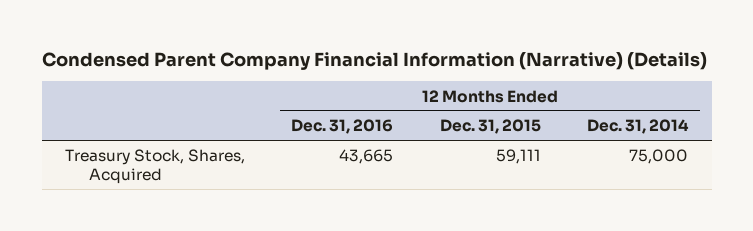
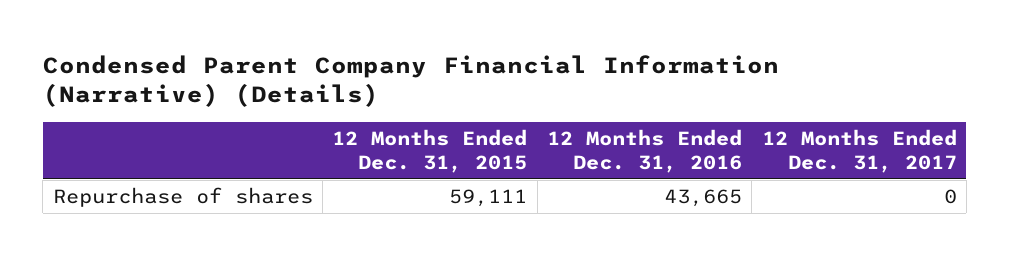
- | 12 Months Ended Dec. 31, 2016 | 12 Months Ended Dec. 31, 2015 | 12 Months Ended Dec. 31, 2014
+ | 12 Months Ended Dec. 31, 2015 | 12 Months Ended Dec. 31, 2016 | 12 Months Ended Dec. 31, 2017
- Treasury Stock, Shares, Acquired | 43,665 | 59,111 | 75,000
+ Repurchase of shares | 59,111 | 43,665 | 0

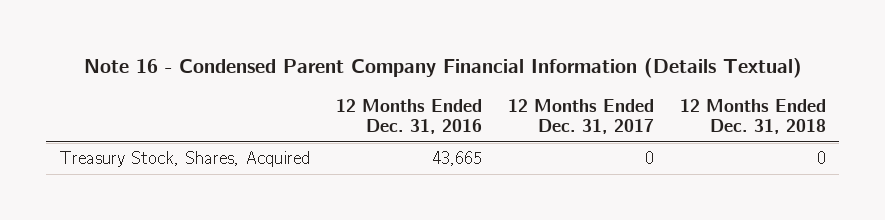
- Condensed Parent Company Financial Information (Narrative) (Details)
+ Note 16 - Condensed Parent Company Financial Information (Details Textual)
- | 12 Months Ended Dec. 31, 2015 | 12 Months Ended Dec. 31, 2016 | 12 Months Ended Dec. 31, 2017
+ | 12 Months Ended Dec. 31, 2016 | 12 Months Ended Dec. 31, 2017 | 12 Months Ended Dec. 31, 2018
- Repurchase of shares | 59,111 | 43,665 | 0
+ Treasury Stock, Shares, Acquired | 43,665 | 0 | 0

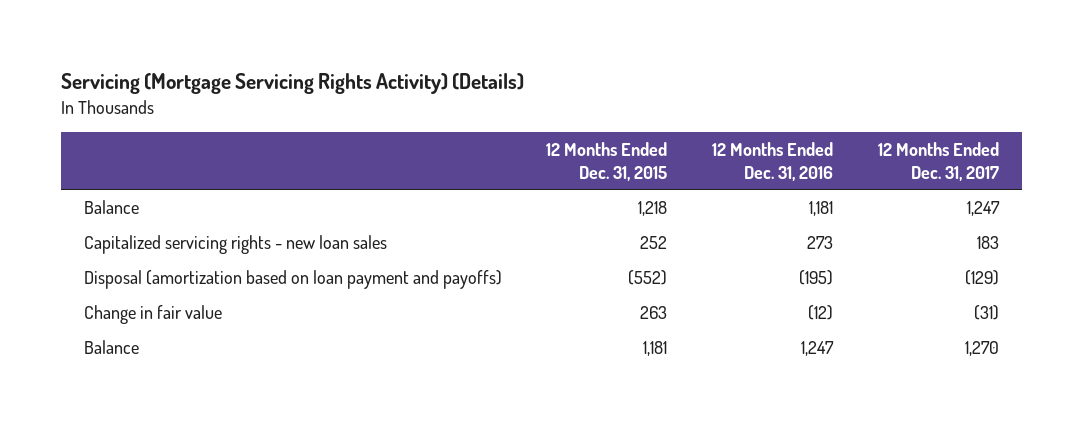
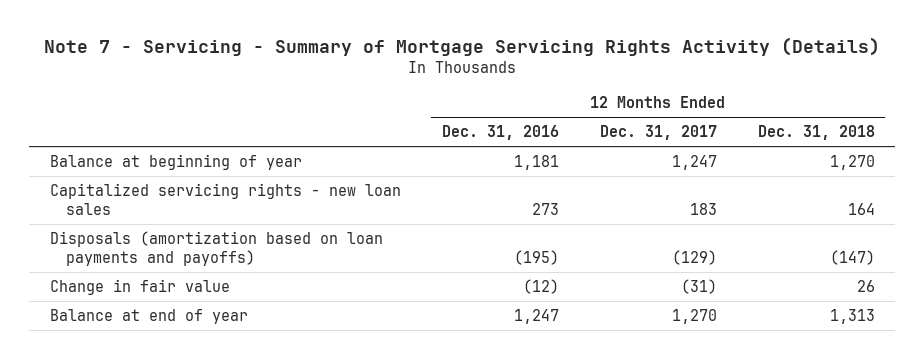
- Servicing (Mortgage Servicing Rights Activity) (Details)
+ Note 7 - Servicing - Summary of Mortgage Servicing Rights Activity (Details)
- | 12 Months Ended Dec. 31, 2015 | 12 Months Ended Dec. 31, 2016 | 12 Months Ended Dec. 31, 2017
+ | 12 Months Ended Dec. 31, 2016 | 12 Months Ended Dec. 31, 2017 | 12 Months Ended Dec. 31, 2018
- Balance | 1,218 | 1,181 | 1,247
+ Balance at beginning of year | 1,181 | 1,247 | 1,270
- Disposal (amortization based on loan payment and payoffs) | (552) | (195) | (129)
+ Disposals (amortization based on loan payments and payoffs) | (195) | (129) | (147)
- Balance | 1,181 | 1,247 | 1,270
+ Balance at end of year | 1,247 | 1,270 | 1,313

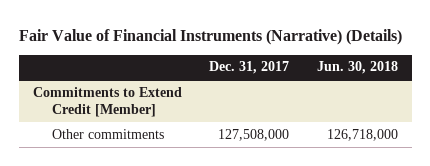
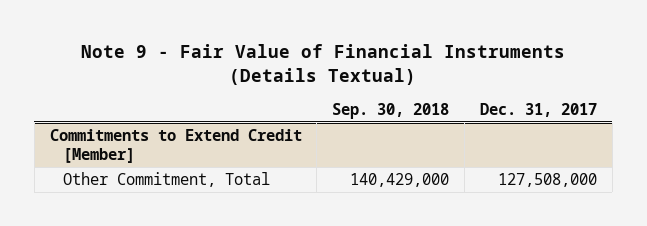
- Fair Value of Financial Instruments (Narrative) (Details)
+ Note 9 - Fair Value of Financial Instruments (Details Textual)
- | Dec. 31, 2017 | Jun. 30, 2018
+ | Sep. 30, 2018 | Dec. 31, 2017
@ Commitments to Extend Credit [Member]
- Other commitments | 127,508,000 | 126,718,000
+ Other Commitment, Total | 140,429,000 | 127,508,000

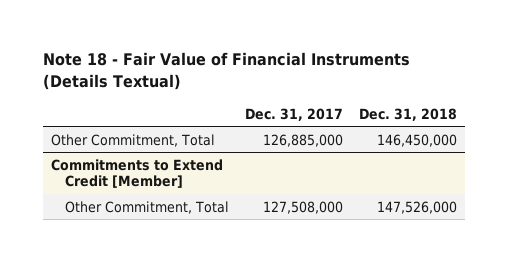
- Note 9 - Fair Value of Financial Instruments (Details Textual)
+ Note 18 - Fair Value of Financial Instruments (Details Textual)
- | Sep. 30, 2018 | Dec. 31, 2017
+ | Dec. 31, 2017 | Dec. 31, 2018
+ Other Commitment, Total | 126,885,000 | 146,450,000

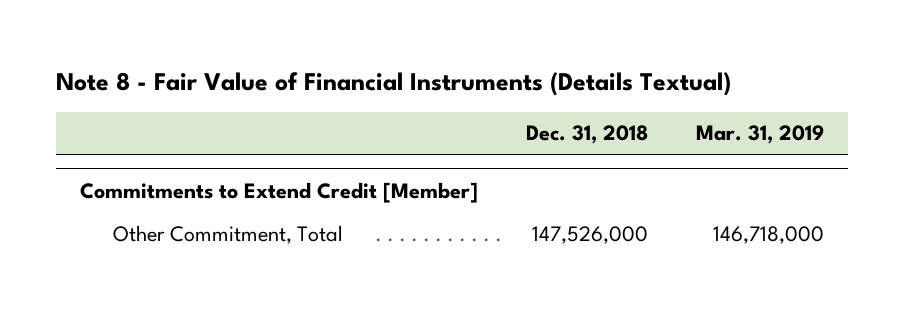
- Note 18 - Fair Value of Financial Instruments (Details Textual)
+ Note 8 - Fair Value of Financial Instruments (Details Textual)
- | Dec. 31, 2017 | Dec. 31, 2018
+ | Dec. 31, 2018 | Mar. 31, 2019
- Other Commitment, Total | 126,885,000 | 146,450,000

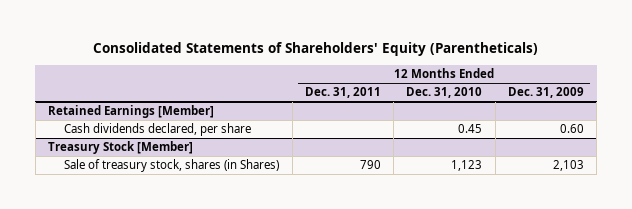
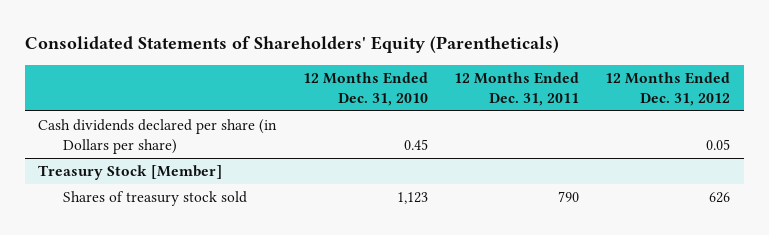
- | 12 Months Ended Dec. 31, 2011 | 12 Months Ended Dec. 31, 2010 | 12 Months Ended Dec. 31, 2009
+ | 12 Months Ended Dec. 31, 2010 | 12 Months Ended Dec. 31, 2011 | 12 Months Ended Dec. 31, 2012
- Retained Earnings [Member]
- Cash dividends declared, per share | | 0.45 | 0.60
+ Cash dividends declared per share (in Dollars per share) | 0.45 | | 0.05
@ Treasury Stock [Member]
- Sale of treasury stock, shares (in Shares) | 790 | 1,123 | 2,103
+ Shares of treasury stock sold | 1,123 | 790 | 626

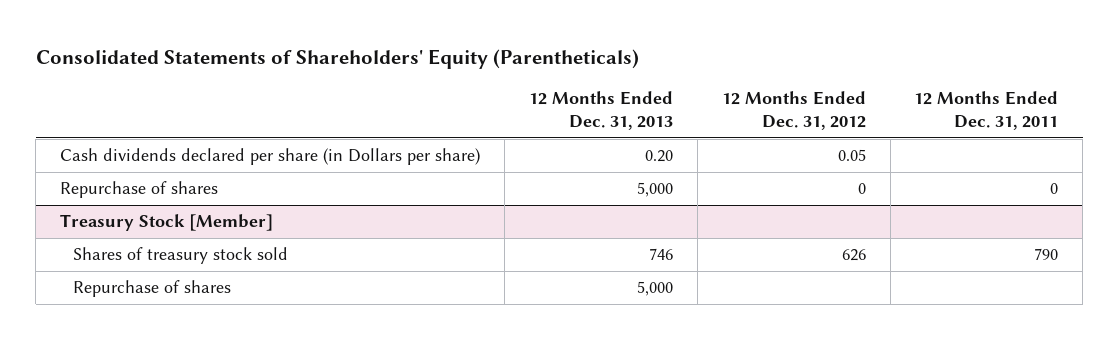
- | 12 Months Ended Dec. 31, 2010 | 12 Months Ended Dec. 31, 2011 | 12 Months Ended Dec. 31, 2012
+ | 12 Months Ended Dec. 31, 2013 | 12 Months Ended Dec. 31, 2012 | 12 Months Ended Dec. 31, 2011
+ Repurchase of shares | 5,000 | 0 | 0
@ Treasury Stock [Member]
+ Repurchase of shares | 5,000 | |

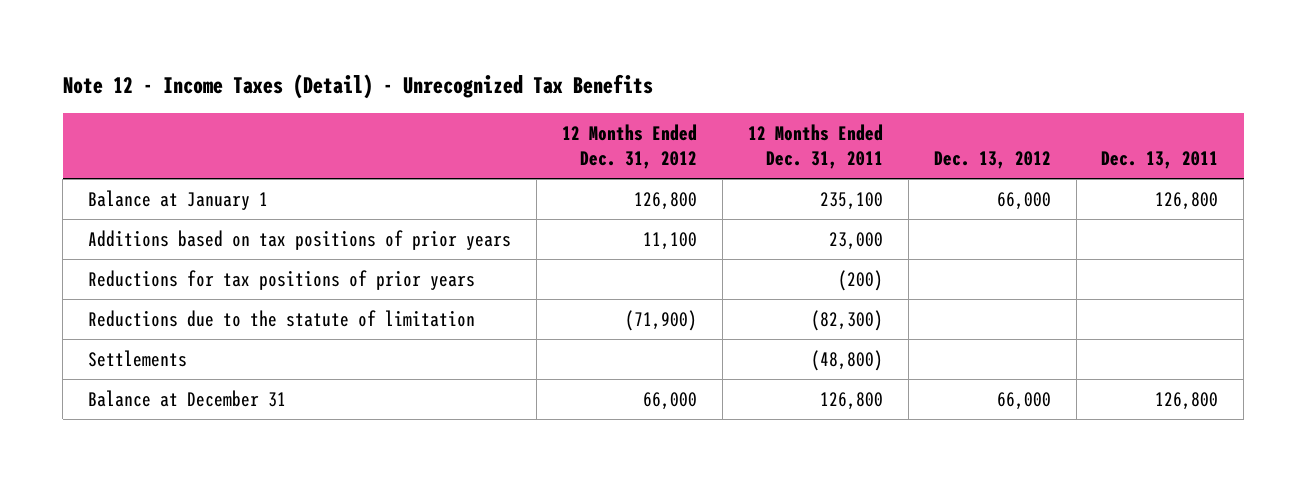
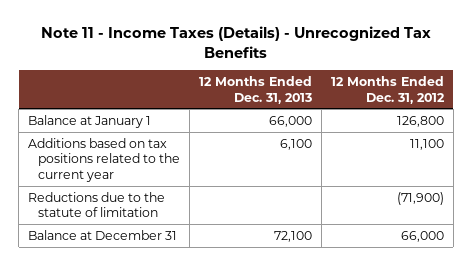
- Note 12 - Income Taxes (Detail) - Unrecognized Tax Benefits
+ Note 11 - Income Taxes (Details) - Unrecognized Tax Benefits
- | 12 Months Ended Dec. 31, 2012 | 12 Months Ended Dec. 31, 2011 | Dec. 13, 2012 | Dec. 13, 2011
+ | 12 Months Ended Dec. 31, 2013 | 12 Months Ended Dec. 31, 2012
- Additions based on tax positions of prior years | 11,100 | 23,000 | |
- Reductions for tax positions of prior years | | (200) | |
+ Additions based on tax positions related to the current year | 6,100 | 11,100
- Settlements | | (48,800) | |

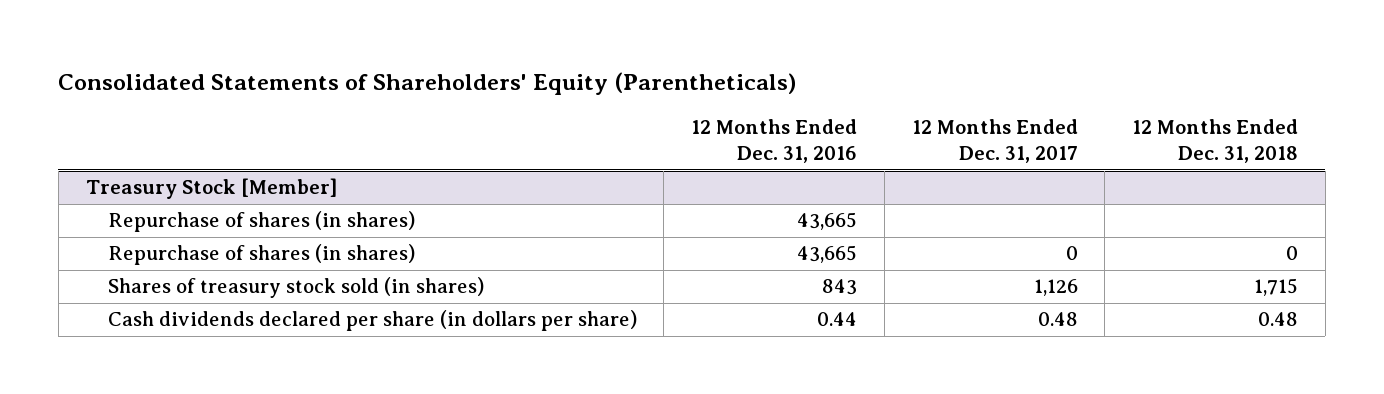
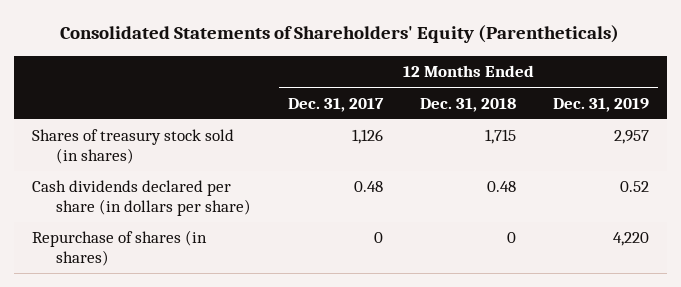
- | 12 Months Ended Dec. 31, 2016 | 12 Months Ended Dec. 31, 2017 | 12 Months Ended Dec. 31, 2018
+ | 12 Months Ended Dec. 31, 2017 | 12 Months Ended Dec. 31, 2018 | 12 Months Ended Dec. 31, 2019
- Treasury Stock [Member]
- Repurchase of shares (in shares) | 43,665 | |
- Repurchase of shares (in shares) | 43,665 | 0 | 0
+ Repurchase of shares (in shares) | 0 | 0 | 4,220

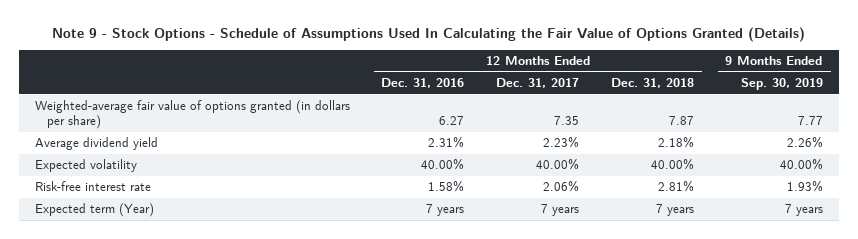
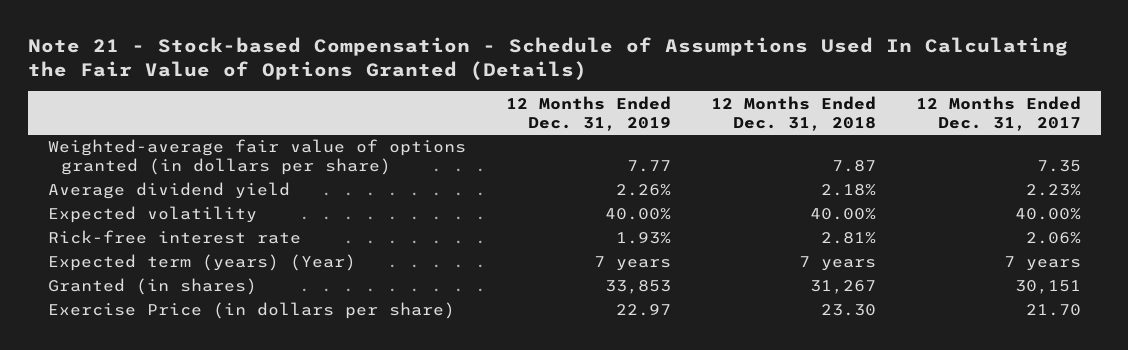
- Note 9 - Stock Options - Schedule of Assumptions Used In Calculating the Fair Value of Options Granted (Details)
+ Note 21 - Stock-based Compensation - Schedule of Assumptions Used In Calculating the Fair Value of Options Granted (Details)
- | 12 Months Ended Dec. 31, 2016 | 12 Months Ended Dec. 31, 2017 | 12 Months Ended Dec. 31, 2018 | 9 Months Ended Sep. 30, 2019
+ | 12 Months Ended Dec. 31, 2019 | 12 Months Ended Dec. 31, 2018 | 12 Months Ended Dec. 31, 2017
- Risk-free interest rate | 1.58% | 2.06% | 2.81% | 1.93%
- Expected term (Year) | 7 years | 7 years | 7 years | 7 years
+ Rick-free interest rate | 1.93% | 2.81% | 2.06%
+ Expected term (years) (Year) | 7 years | 7 years | 7 years
+ Granted (in shares) | 33,853 | 31,267 | 30,151
+ Exercise Price (in dollars per share) | 22.97 | 23.30 | 21.70

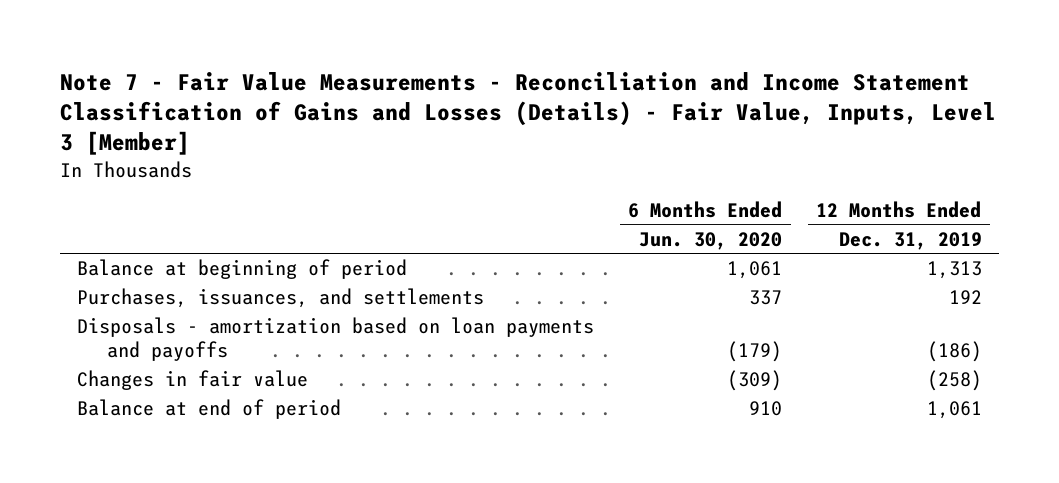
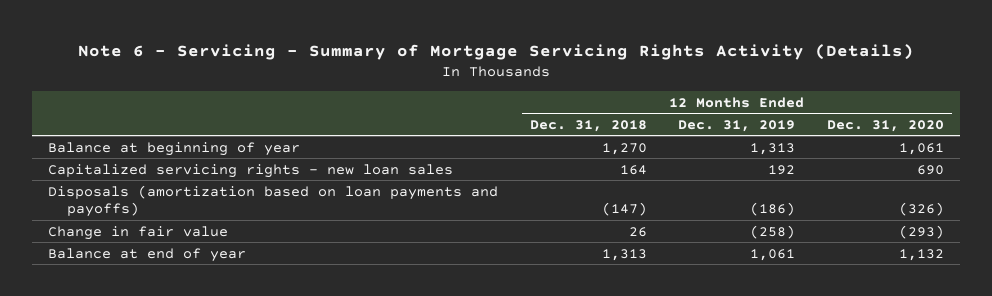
- Note 7 - Fair Value Measurements - Reconciliation and Income Statement Classification of Gains and Losses (Details) - Fair Value, Inputs, Level 3 [Member]
+ Note 6 - Servicing - Summary of Mortgage Servicing Rights Activity (Details)
- | 6 Months Ended Jun. 30, 2020 | 12 Months Ended Dec. 31, 2019
+ | 12 Months Ended Dec. 31, 2018 | 12 Months Ended Dec. 31, 2019 | 12 Months Ended Dec. 31, 2020
- Balance at beginning of period | 1,061 | 1,313
- Purchases, issuances, and settlements | 337 | 192
- Disposals - amortization based on loan payments and payoffs | (179) | (186)
- Changes in fair value | (309) | (258)
- Balance at end of period | 910 | 1,061
+ Balance at beginning of year | 1,270 | 1,313 | 1,061
+ Capitalized servicing rights - new loan sales | 164 | 192 | 690
+ Disposals (amortization based on loan payments and payoffs) | (147) | (186) | (326)
+ Change in fair value | 26 | (258) | (293)
+ Balance at end of year | 1,313 | 1,061 | 1,132

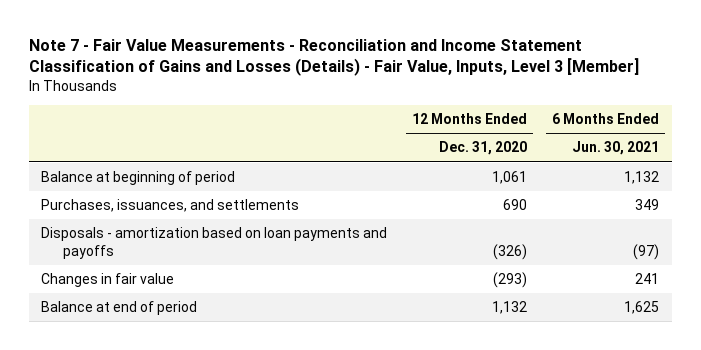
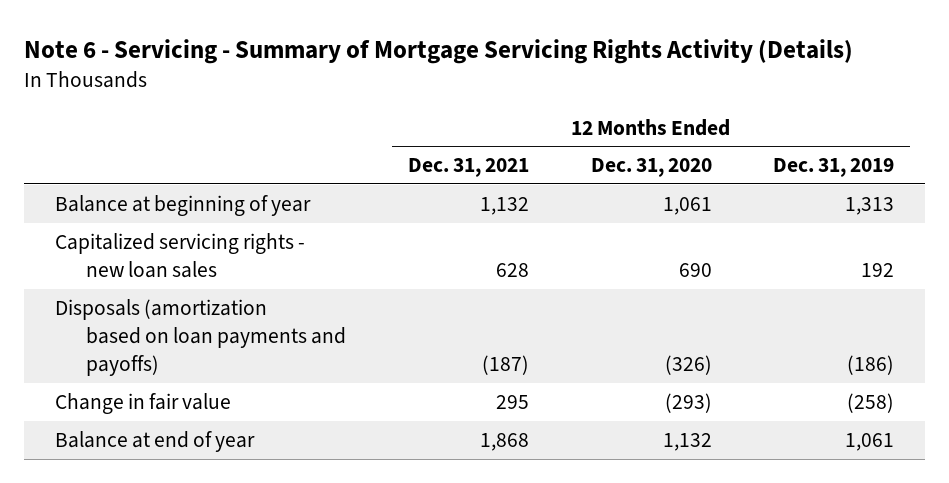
- Note 7 - Fair Value Measurements - Reconciliation and Income Statement Classification of Gains and Losses (Details) - Fair Value, Inputs, Level 3 [Member]
+ Note 6 - Servicing - Summary of Mortgage Servicing Rights Activity (Details)
- | 12 Months Ended Dec. 31, 2020 | 6 Months Ended Jun. 30, 2021
+ | 12 Months Ended Dec. 31, 2021 | 12 Months Ended Dec. 31, 2020 | 12 Months Ended Dec. 31, 2019
- Balance at beginning of period | 1,061 | 1,132
- Purchases, issuances, and settlements | 690 | 349
- Disposals - amortization based on loan payments and payoffs | (326) | (97)
- Changes in fair value | (293) | 241
- Balance at end of period | 1,132 | 1,625
+ Balance at beginning of year | 1,132 | 1,061 | 1,313
+ Capitalized servicing rights - new loan sales | 628 | 690 | 192
+ Disposals (amortization based on loan payments and payoffs) | (187) | (326) | (186)
+ Change in fair value | 295 | (293) | (258)
+ Balance at end of year | 1,868 | 1,132 | 1,061

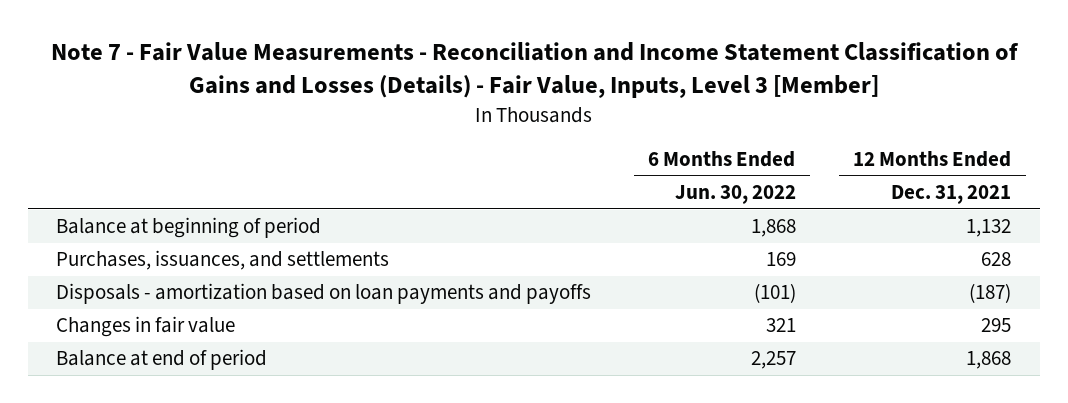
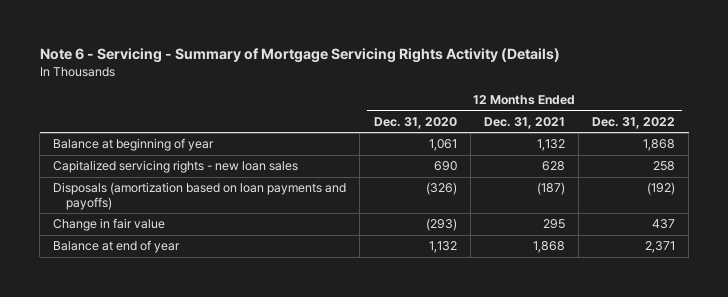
- Note 7 - Fair Value Measurements - Reconciliation and Income Statement Classification of Gains and Losses (Details) - Fair Value, Inputs, Level 3 [Member]
+ Note 6 - Servicing - Summary of Mortgage Servicing Rights Activity (Details)
- | 6 Months Ended Jun. 30, 2022 | 12 Months Ended Dec. 31, 2021
+ | 12 Months Ended Dec. 31, 2020 | 12 Months Ended Dec. 31, 2021 | 12 Months Ended Dec. 31, 2022
- Balance at beginning of period | 1,868 | 1,132
- Purchases, issuances, and settlements | 169 | 628
- Disposals - amortization based on loan payments and payoffs | (101) | (187)
- Changes in fair value | 321 | 295
- Balance at end of period | 2,257 | 1,868
+ Balance at beginning of year | 1,061 | 1,132 | 1,868
+ Capitalized servicing rights - new loan sales | 690 | 628 | 258
+ Disposals (amortization based on loan payments and payoffs) | (326) | (187) | (192)
+ Change in fair value | (293) | 295 | 437
+ Balance at end of year | 1,132 | 1,868 | 2,371

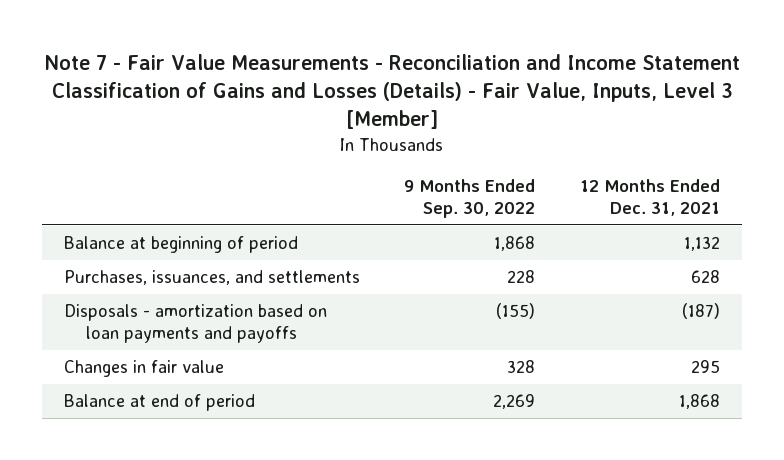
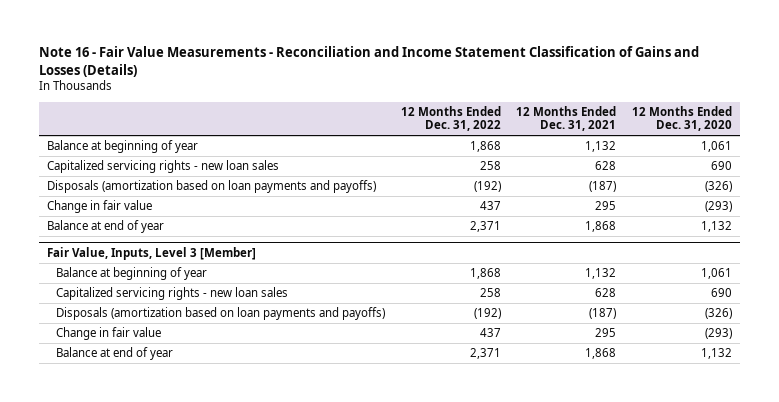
- Note 7 - Fair Value Measurements - Reconciliation and Income Statement Classification of Gains and Losses (Details) - Fair Value, Inputs, Level 3 [Member]
+ Note 16 - Fair Value Measurements - Reconciliation and Income Statement Classification of Gains and Losses (Details)
- | 9 Months Ended Sep. 30, 2022 | 12 Months Ended Dec. 31, 2021
+ | 12 Months Ended Dec. 31, 2022 | 12 Months Ended Dec. 31, 2021 | 12 Months Ended Dec. 31, 2020
- Balance at beginning of period | 1,868 | 1,132
- Purchases, issuances, and settlements | 228 | 628
- Disposals - amortization based on loan payments and payoffs | (155) | (187)
- Changes in fair value | 328 | 295
- Balance at end of period | 2,269 | 1,868
+ Balance at beginning of year | 1,868 | 1,132 | 1,061
+ Capitalized servicing rights - new loan sales | 258 | 628 | 690
+ Disposals (amortization based on loan payments and payoffs) | (192) | (187) | (326)
+ Change in fair value | 437 | 295 | (293)
+ Balance at end of year | 2,371 | 1,868 | 1,132
+ Fair Value, Inputs, Level 3 [Member]
+ Balance at beginning of year | 1,868 | 1,132 | 1,061
+ Capitalized servicing rights - new loan sales | 258 | 628 | 690
+ Disposals (amortization based on loan payments and payoffs) | (192) | (187) | (326)
+ Change in fair value | 437 | 295 | (293)
+ Balance at end of year | 2,371 | 1,868 | 1,132

